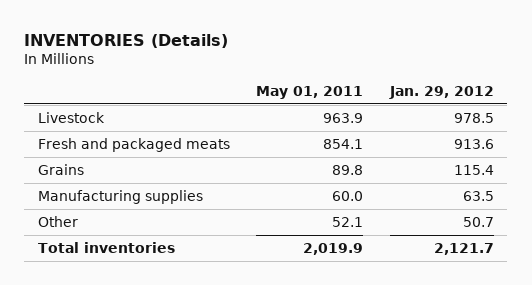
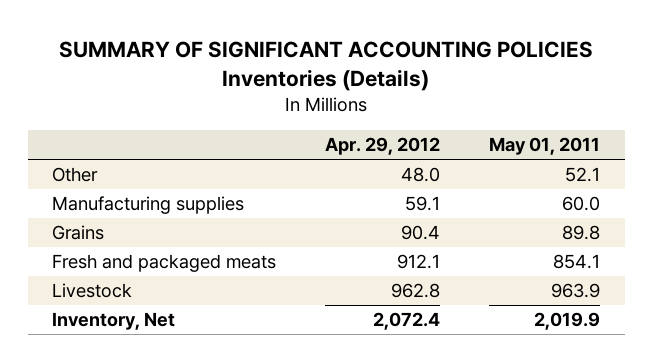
- INVENTORIES (Details)
+ SUMMARY OF SIGNIFICANT ACCOUNTING POLICIES Inventories (Details)
- | May 01, 2011 | Jan. 29, 2012
+ | Apr. 29, 2012 | May 01, 2011
- Total inventories | 2,019.9 | 2,121.7
moved down: Manufacturing supplies | 59.1 | 60.0
moved down: Grains | 90.4 | 89.8
moved down: Fresh and packaged meats | 912.1 | 854.1
moved down: Livestock | 962.8 | 963.9
+ Inventory, Net | 2,072.4 | 2,019.9

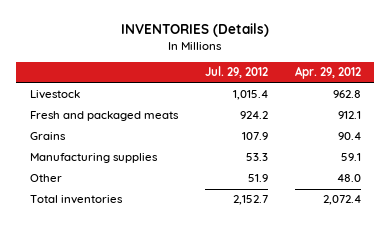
- SUMMARY OF SIGNIFICANT ACCOUNTING POLICIES Inventories (Details)
+ INVENTORIES (Details)
- | Apr. 29, 2012 | May 01, 2011
+ | Jul. 29, 2012 | Apr. 29, 2012
- Inventory, Net | 2,072.4 | 2,019.9
moved down: Fresh and packaged meats | 924.2 | 912.1
moved down: Grains | 107.9 | 90.4
moved down: Manufacturing supplies | 53.3 | 59.1
moved down: Other | 51.9 | 48.0
+ Total inventories | 2,152.7 | 2,072.4

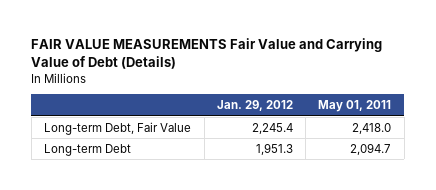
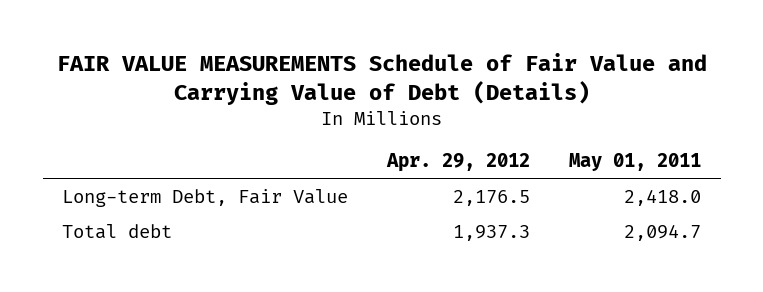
- FAIR VALUE MEASUREMENTS Fair Value and Carrying Value of Debt (Details)
+ FAIR VALUE MEASUREMENTS Schedule of Fair Value and Carrying Value of Debt (Details)
- | Jan. 29, 2012 | May 01, 2011
+ | Apr. 29, 2012 | May 01, 2011
- Long-term Debt | 1,951.3 | 2,094.7
+ Total debt | 1,937.3 | 2,094.7

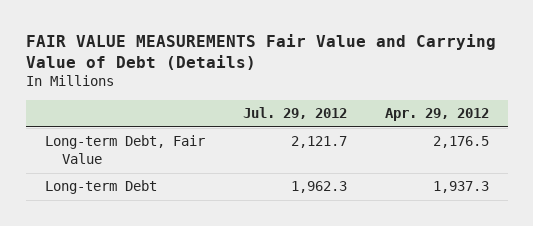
- FAIR VALUE MEASUREMENTS Schedule of Fair Value and Carrying Value of Debt (Details)
+ FAIR VALUE MEASUREMENTS Fair Value and Carrying Value of Debt (Details)
- | Apr. 29, 2012 | May 01, 2011
+ | Jul. 29, 2012 | Apr. 29, 2012
- Total debt | 1,937.3 | 2,094.7
+ Long-term Debt | 1,962.3 | 1,937.3

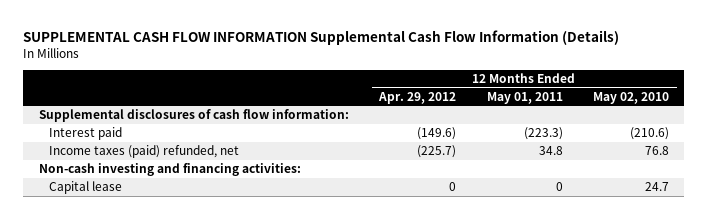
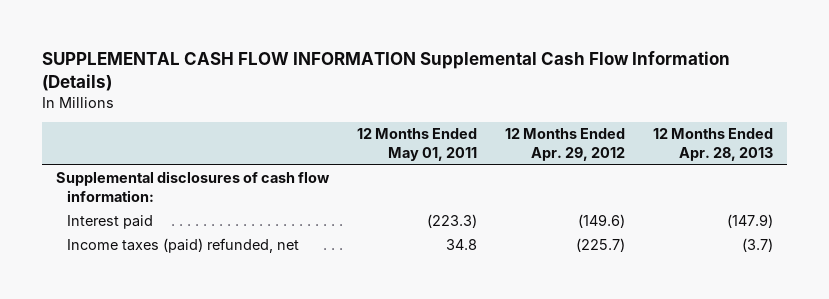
- | 12 Months Ended Apr. 29, 2012 | 12 Months Ended May 01, 2011 | 12 Months Ended May 02, 2010
+ | 12 Months Ended May 01, 2011 | 12 Months Ended Apr. 29, 2012 | 12 Months Ended Apr. 28, 2013
- Non-cash investing and financing activities:
- Capital lease | 0 | 0 | 24.7

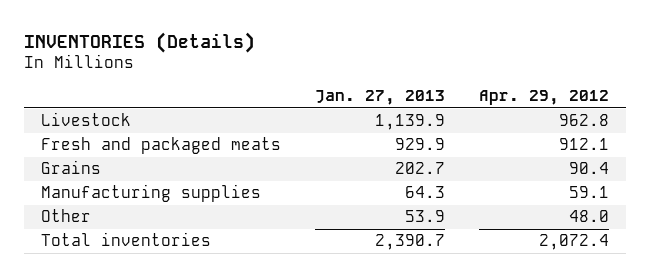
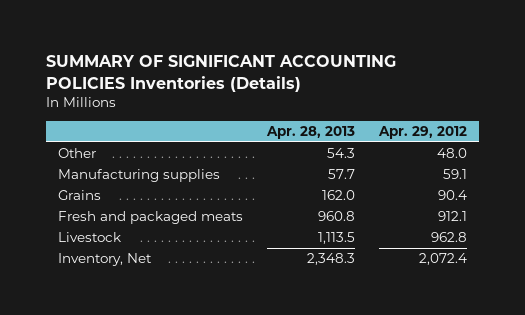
- INVENTORIES (Details)
+ SUMMARY OF SIGNIFICANT ACCOUNTING POLICIES Inventories (Details)
- | Jan. 27, 2013 | Apr. 29, 2012
+ | Apr. 28, 2013 | Apr. 29, 2012
- Total inventories | 2,390.7 | 2,072.4
moved down: Manufacturing supplies | 57.7 | 59.1
moved down: Grains | 162.0 | 90.4
moved down: Fresh and packaged meats | 960.8 | 912.1
moved down: Livestock | 1,113.5 | 962.8
+ Inventory, Net | 2,348.3 | 2,072.4

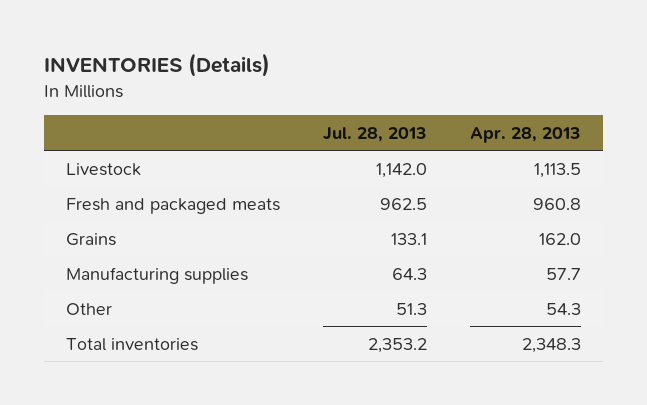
- SUMMARY OF SIGNIFICANT ACCOUNTING POLICIES Inventories (Details)
+ INVENTORIES (Details)
- | Apr. 28, 2013 | Apr. 29, 2012
+ | Jul. 28, 2013 | Apr. 28, 2013
- Inventory, Net | 2,348.3 | 2,072.4
moved down: Fresh and packaged meats | 962.5 | 960.8
moved down: Grains | 133.1 | 162.0
moved down: Manufacturing supplies | 64.3 | 57.7
moved down: Other | 51.3 | 54.3
+ Total inventories | 2,353.2 | 2,348.3

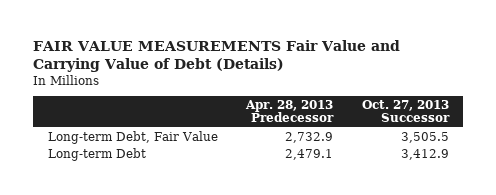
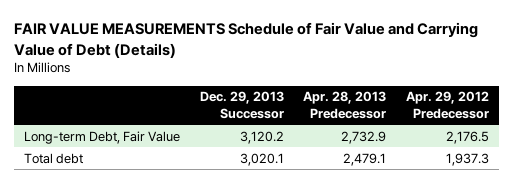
- FAIR VALUE MEASUREMENTS Fair Value and Carrying Value of Debt (Details)
+ FAIR VALUE MEASUREMENTS Schedule of Fair Value and Carrying Value of Debt (Details)
- | Apr. 28, 2013 Predecessor | Oct. 27, 2013 Successor
+ | Dec. 29, 2013 Successor | Apr. 28, 2013 Predecessor | Apr. 29, 2012 Predecessor
- Long-term Debt | 2,479.1 | 3,412.9
+ Total debt | 3,020.1 | 2,479.1 | 1,937.3

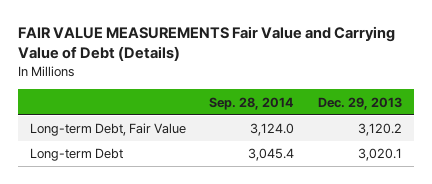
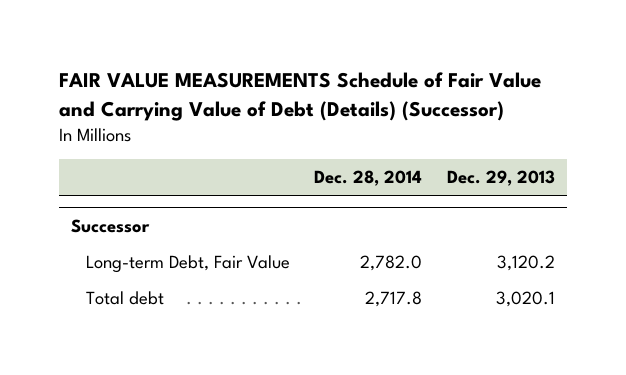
- FAIR VALUE MEASUREMENTS Fair Value and Carrying Value of Debt (Details)
+ FAIR VALUE MEASUREMENTS Schedule of Fair Value and Carrying Value of Debt (Details) (Successor)
- | Sep. 28, 2014 | Dec. 29, 2013
+ | Dec. 28, 2014 | Dec. 29, 2013
+ Successor
- Long-term Debt | 3,045.4 | 3,020.1
+ Total debt | 2,717.8 | 3,020.1

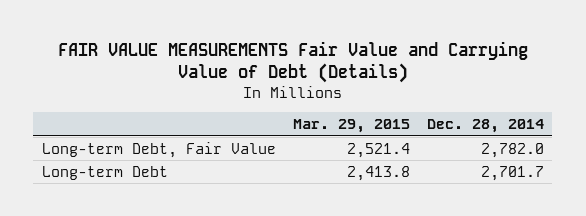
- FAIR VALUE MEASUREMENTS Schedule of Fair Value and Carrying Value of Debt (Details) (Successor)
+ FAIR VALUE MEASUREMENTS Fair Value and Carrying Value of Debt (Details)
- | Dec. 28, 2014 | Dec. 29, 2013
+ | Mar. 29, 2015 | Dec. 28, 2014
- Successor
- Total debt | 2,717.8 | 3,020.1
+ Long-term Debt | 2,413.8 | 2,701.7

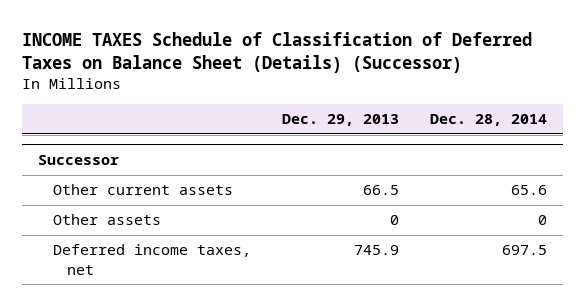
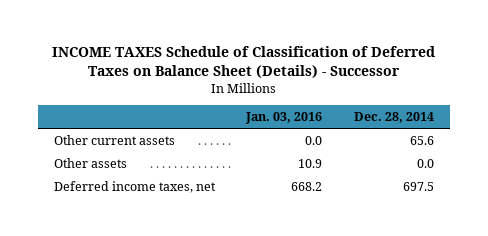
- INCOME TAXES Schedule of Classification of Deferred Taxes on Balance Sheet (Details) (Successor)
+ INCOME TAXES Schedule of Classification of Deferred Taxes on Balance Sheet (Details) - Successor
- | Dec. 29, 2013 | Dec. 28, 2014
+ | Jan. 03, 2016 | Dec. 28, 2014
- Successor
- Other assets | 0 | 0
+ Other assets | 10.9 | 0.0

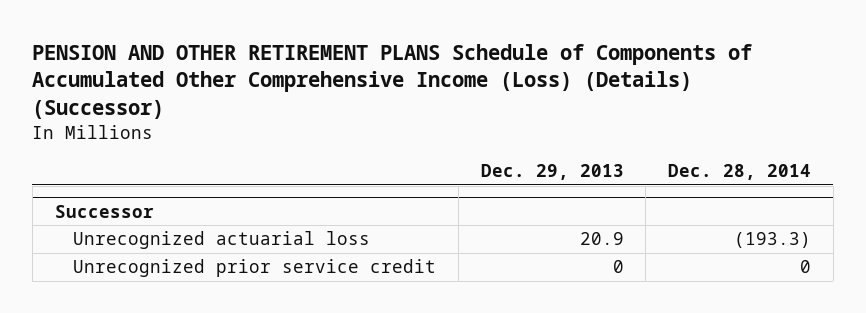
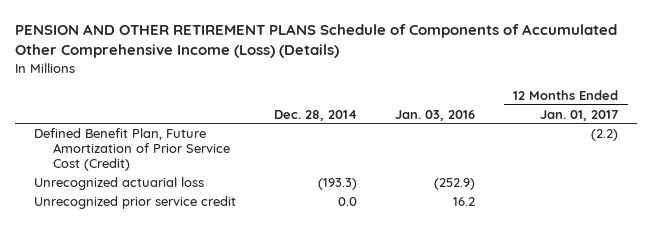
- PENSION AND OTHER RETIREMENT PLANS Schedule of Components of Accumulated Other Comprehensive Income (Loss) (Details) (Successor)
+ PENSION AND OTHER RETIREMENT PLANS Schedule of Components of Accumulated Other Comprehensive Income (Loss) (Details)
- | Dec. 29, 2013 | Dec. 28, 2014
+ | Dec. 28, 2014 | Jan. 03, 2016 | 12 Months Ended Jan. 01, 2017
- Successor
+ Defined Benefit Plan, Future Amortization of Prior Service Cost (Credit) | | | (2.2)
- Unrecognized prior service credit | 0 | 0
+ Unrecognized prior service credit | 0.0 | 16.2 |

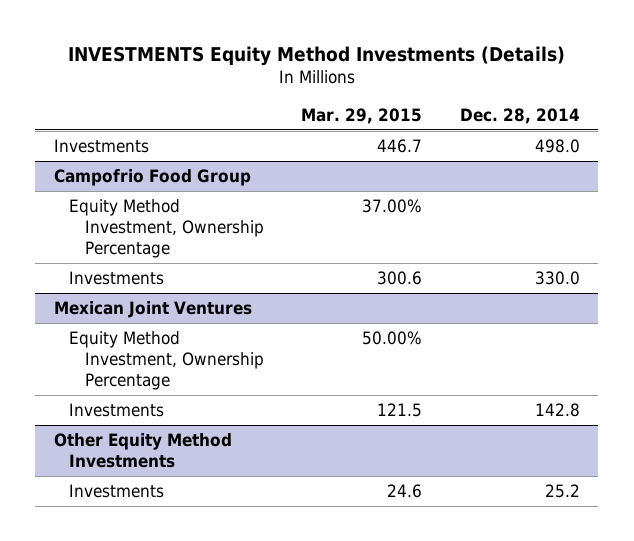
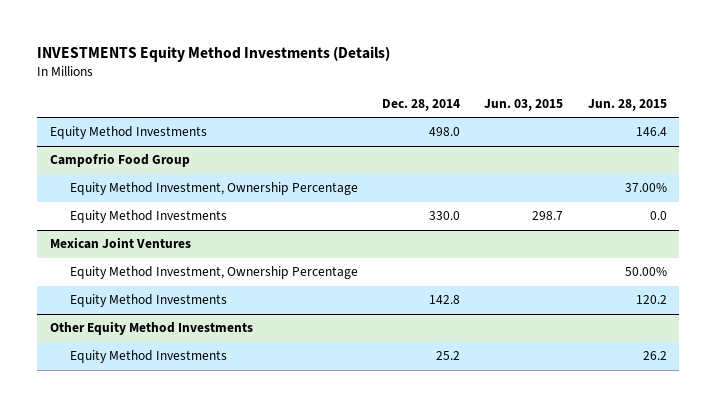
- | Mar. 29, 2015 | Dec. 28, 2014
+ | Dec. 28, 2014 | Jun. 03, 2015 | Jun. 28, 2015
- Investments | 446.7 | 498.0
+ Equity Method Investments | 498.0 | | 146.4
@ Campofrio Food Group
- Investments | 300.6 | 330.0
+ Equity Method Investments | 330.0 | 298.7 | 0.0
@ Mexican Joint Ventures
- Investments | 121.5 | 142.8
+ Equity Method Investments | 142.8 | | 120.2
@ Other Equity Method Investments
- Investments | 24.6 | 25.2
+ Equity Method Investments | 25.2 | | 26.2

